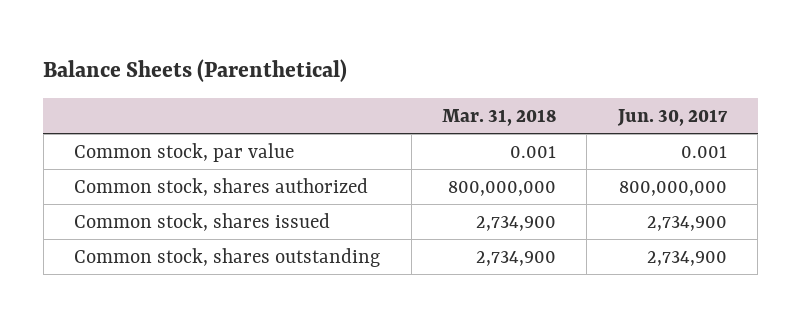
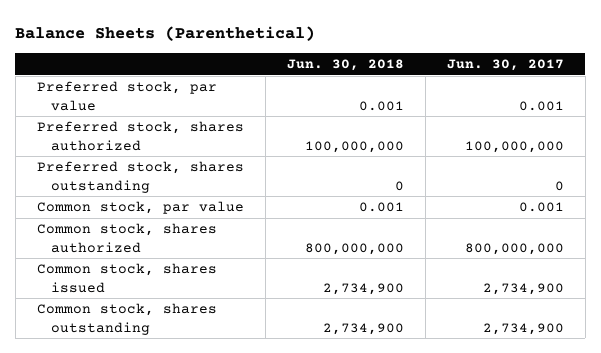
- | Mar. 31, 2018 | Jun. 30, 2017
+ | Jun. 30, 2018 | Jun. 30, 2017
+ Preferred stock, par value | 0.001 | 0.001
+ Preferred stock, shares authorized | 100,000,000 | 100,000,000
+ Preferred stock, shares outstanding | 0 | 0

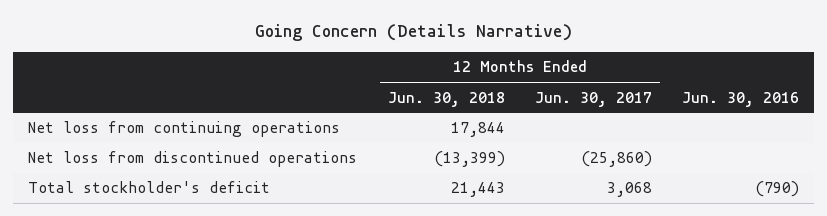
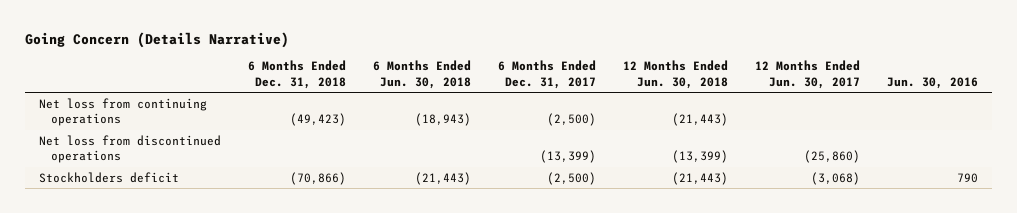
- | 12 Months Ended Jun. 30, 2018 | 12 Months Ended Jun. 30, 2017 | Jun. 30, 2016
+ | 6 Months Ended Dec. 31, 2018 | 6 Months Ended Jun. 30, 2018 | 6 Months Ended Dec. 31, 2017 | 12 Months Ended Jun. 30, 2018 | 12 Months Ended Jun. 30, 2017 | Jun. 30, 2016
- Net loss from continuing operations | 17,844 | |
+ Net loss from continuing operations | (49,423) | (18,943) | (2,500) | (21,443) | |
- Total stockholder's deficit | 21,443 | 3,068 | (790)
+ Stockholders deficit | (70,866) | (21,443) | (2,500) | (21,443) | (3,068) | 790

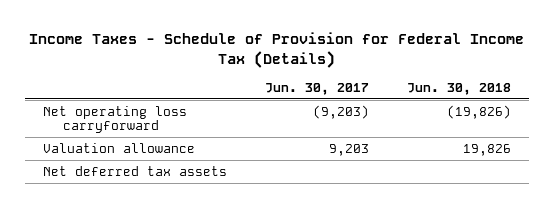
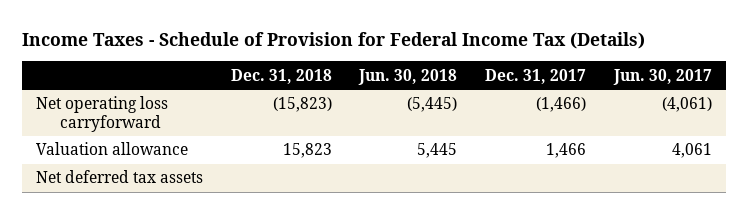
- | Jun. 30, 2017 | Jun. 30, 2018
+ | Dec. 31, 2018 | Jun. 30, 2018 | Dec. 31, 2017 | Jun. 30, 2017
- Net operating loss carryforward | (9,203) | (19,826)
- Valuation allowance | 9,203 | 19,826
+ Net operating loss carryforward | (15,823) | (5,445) | (1,466) | (4,061)
+ Valuation allowance | 15,823 | 5,445 | 1,466 | 4,061

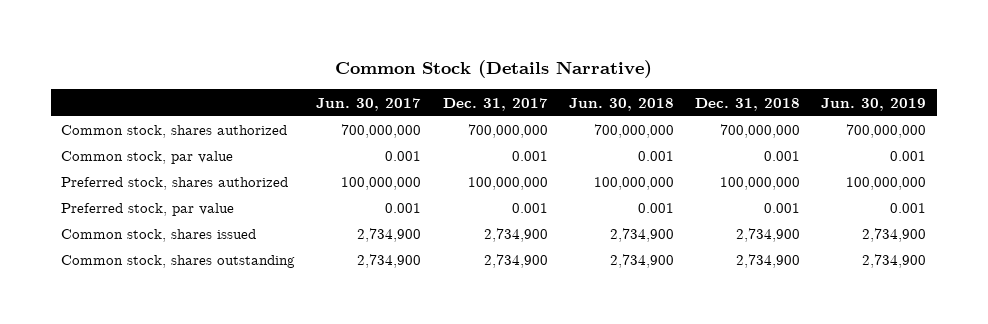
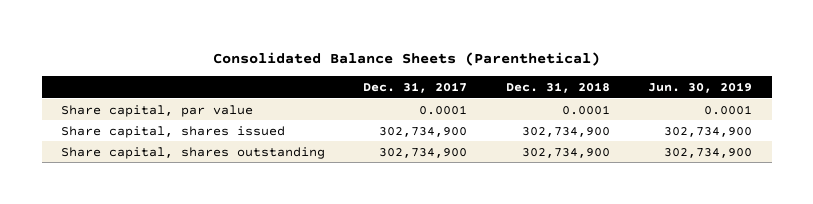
- Common Stock (Details Narrative)
+ Consolidated Balance Sheets (Parenthetical)
- | Jun. 30, 2017 | Dec. 31, 2017 | Jun. 30, 2018 | Dec. 31, 2018 | Jun. 30, 2019
+ | Dec. 31, 2017 | Dec. 31, 2018 | Jun. 30, 2019
- Common stock, shares authorized | 700,000,000 | 700,000,000 | 700,000,000 | 700,000,000 | 700,000,000
- Common stock, par value | 0.001 | 0.001 | 0.001 | 0.001 | 0.001
- Preferred stock, shares authorized | 100,000,000 | 100,000,000 | 100,000,000 | 100,000,000 | 100,000,000
- Preferred stock, par value | 0.001 | 0.001 | 0.001 | 0.001 | 0.001
- Common stock, shares issued | 2,734,900 | 2,734,900 | 2,734,900 | 2,734,900 | 2,734,900
- Common stock, shares outstanding | 2,734,900 | 2,734,900 | 2,734,900 | 2,734,900 | 2,734,900
+ Share capital, par value | 0.0001 | 0.0001 | 0.0001
+ Share capital, shares issued | 302,734,900 | 302,734,900 | 302,734,900
+ Share capital, shares outstanding | 302,734,900 | 302,734,900 | 302,734,900

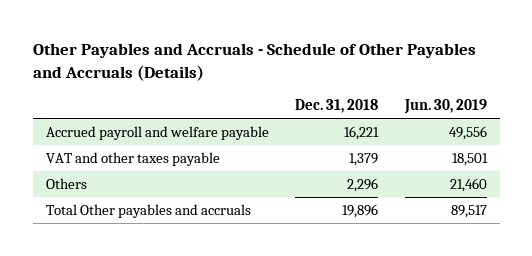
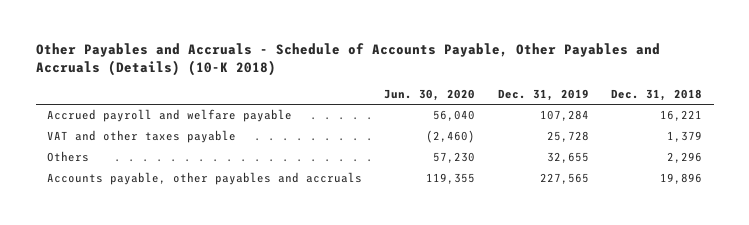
- Other Payables and Accruals - Schedule of Other Payables and Accruals (Details)
+ Other Payables and Accruals - Schedule of Accounts Payable, Other Payables and Accruals (Details) (10-K 2018)
- | Dec. 31, 2018 | Jun. 30, 2019
+ | Jun. 30, 2020 | Dec. 31, 2019 | Dec. 31, 2018
- Total Other payables and accruals | 19,896 | 89,517
+ Accounts payable, other payables and accruals | 119,355 | 227,565 | 19,896

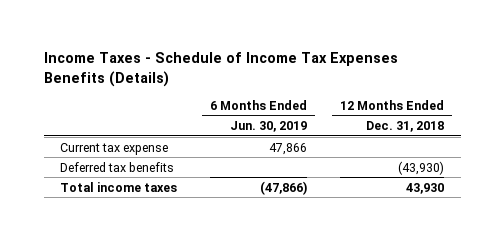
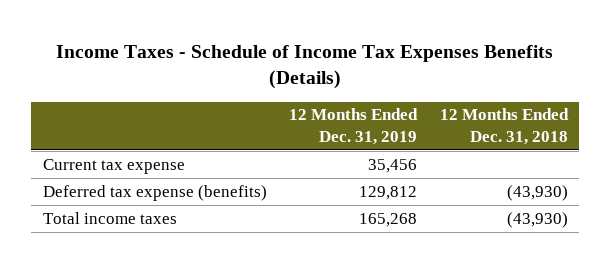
- | 6 Months Ended Jun. 30, 2019 | 12 Months Ended Dec. 31, 2018
+ | 12 Months Ended Dec. 31, 2019 | 12 Months Ended Dec. 31, 2018
- Deferred tax benefits | | (43,930)
- Total income taxes | (47,866) | 43,930
+ Deferred tax expense (benefits) | 129,812 | (43,930)
+ Total income taxes | 165,268 | (43,930)

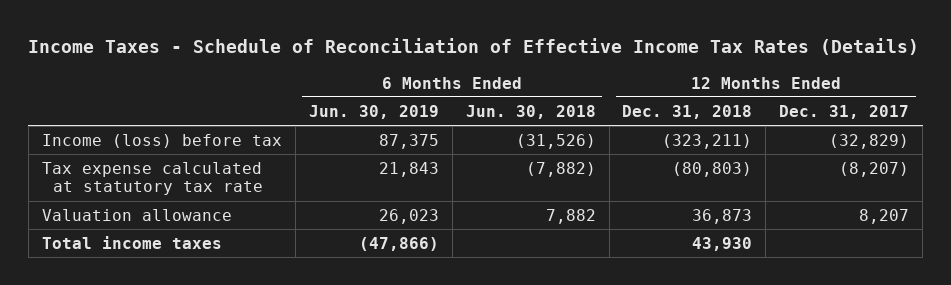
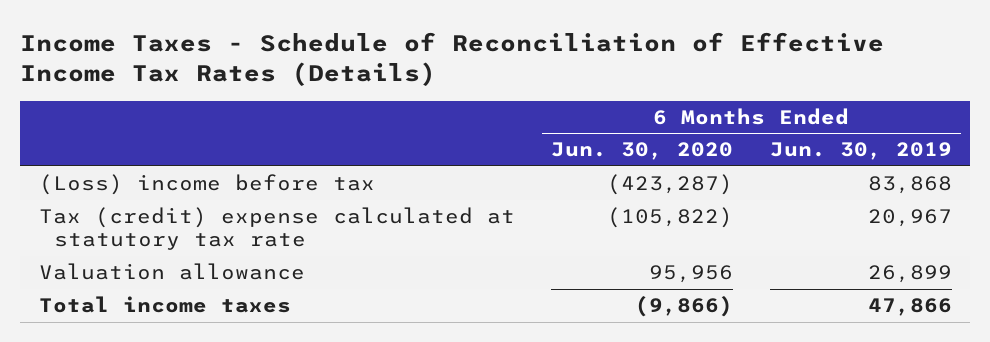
- | 6 Months Ended Jun. 30, 2019 | 6 Months Ended Jun. 30, 2018 | 12 Months Ended Dec. 31, 2018 | 12 Months Ended Dec. 31, 2017
+ | 6 Months Ended Jun. 30, 2020 | 6 Months Ended Jun. 30, 2019
- Income (loss) before tax | 87,375 | (31,526) | (323,211) | (32,829)
- Tax expense calculated at statutory tax rate | 21,843 | (7,882) | (80,803) | (8,207)
- Valuation allowance | 26,023 | 7,882 | 36,873 | 8,207
- Total income taxes | (47,866) | | 43,930 |
+ (Loss) income before tax | (423,287) | 83,868
+ Tax (credit) expense calculated at statutory tax rate | (105,822) | 20,967
+ Valuation allowance | 95,956 | 26,899
+ Total income taxes | (9,866) | 47,866

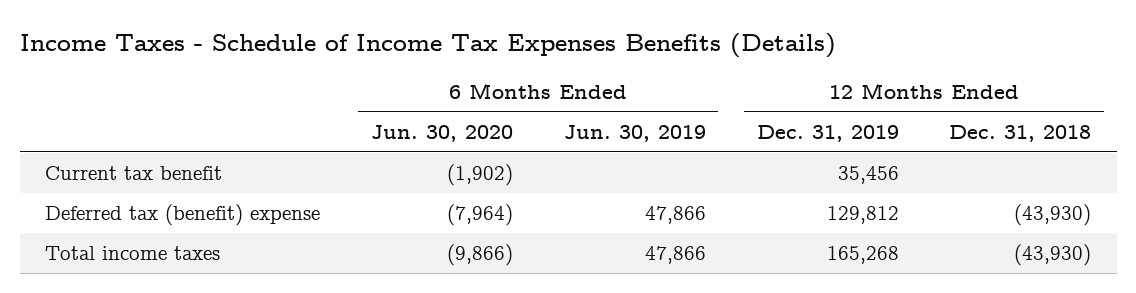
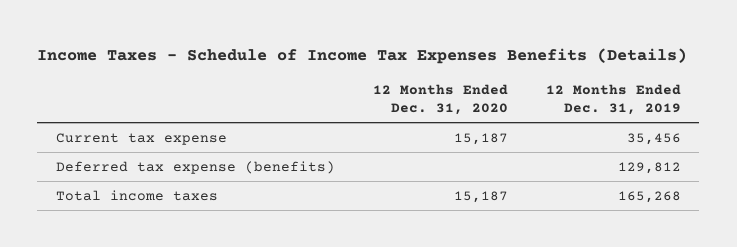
- | 6 Months Ended Jun. 30, 2020 | 6 Months Ended Jun. 30, 2019 | 12 Months Ended Dec. 31, 2019 | 12 Months Ended Dec. 31, 2018
+ | 12 Months Ended Dec. 31, 2020 | 12 Months Ended Dec. 31, 2019
- Current tax benefit | (1,902) | | 35,456 |
- Deferred tax (benefit) expense | (7,964) | 47,866 | 129,812 | (43,930)
+ Current tax expense | 15,187 | 35,456
+ Deferred tax expense (benefits) | | 129,812

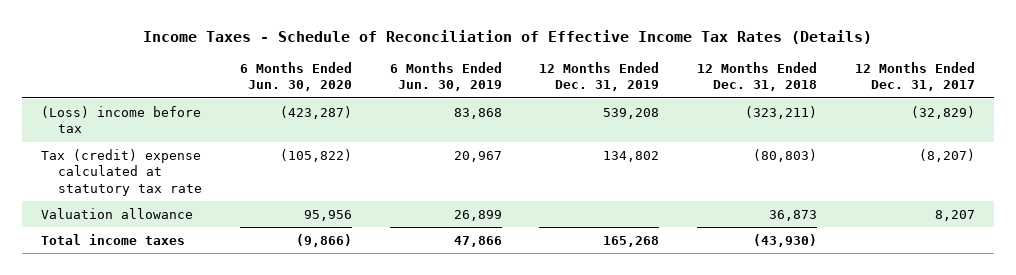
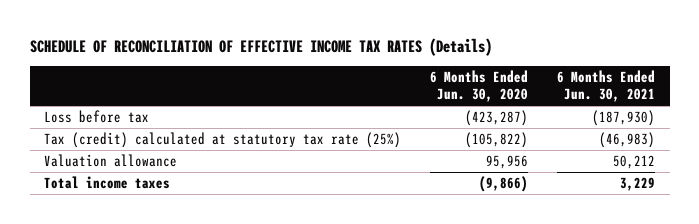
- Income Taxes - Schedule of Reconciliation of Effective Income Tax Rates (Details)
+ SCHEDULE OF RECONCILIATION OF EFFECTIVE INCOME TAX RATES (Details)
- | 6 Months Ended Jun. 30, 2020 | 6 Months Ended Jun. 30, 2019 | 12 Months Ended Dec. 31, 2019 | 12 Months Ended Dec. 31, 2018 | 12 Months Ended Dec. 31, 2017
+ | 6 Months Ended Jun. 30, 2020 | 6 Months Ended Jun. 30, 2021
- (Loss) income before tax | (423,287) | 83,868 | 539,208 | (323,211) | (32,829)
- Tax (credit) expense calculated at statutory tax rate | (105,822) | 20,967 | 134,802 | (80,803) | (8,207)
+ Loss before tax | (423,287) | (187,930)
+ Tax (credit) calculated at statutory tax rate (25%) | (105,822) | (46,983)

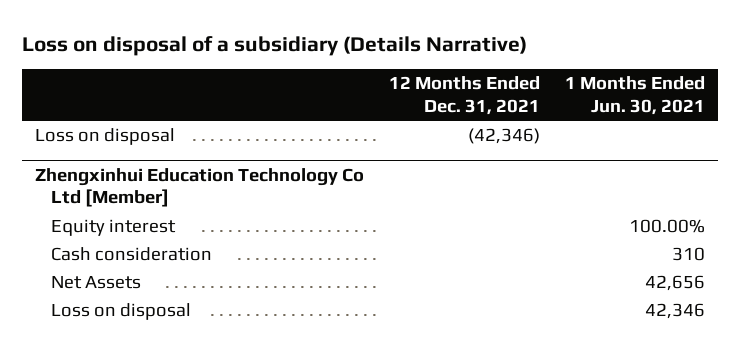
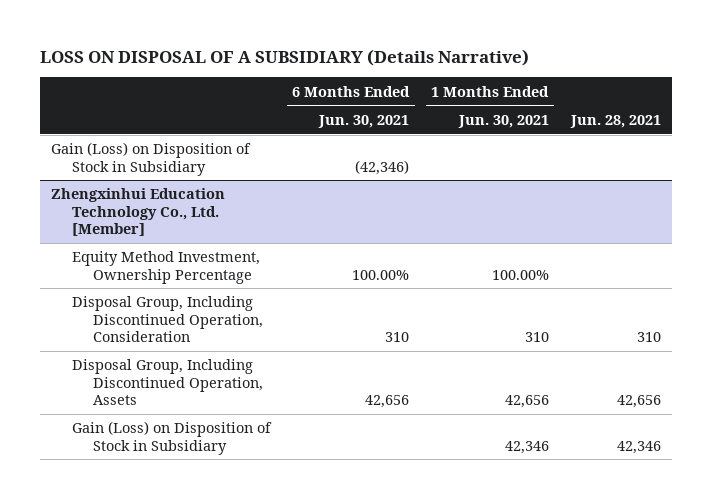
- Loss on disposal of a subsidiary (Details Narrative)
+ LOSS ON DISPOSAL OF A SUBSIDIARY (Details Narrative)
- | 12 Months Ended Dec. 31, 2021 | 1 Months Ended Jun. 30, 2021
+ | 6 Months Ended Jun. 30, 2021 | 1 Months Ended Jun. 30, 2021 | Jun. 28, 2021
- Loss on disposal | (42,346) |
- Zhengxinhui Education Technology Co Ltd [Member]
- Equity interest | | 100.00%
- Cash consideration | | 310
- Net Assets | | 42,656
- Loss on disposal | | 42,346
+ Gain (Loss) on Disposition of Stock in Subsidiary | (42,346) | |
+ Zhengxinhui Education Technology Co., Ltd. [Member]
+ Equity Method Investment, Ownership Percentage | 100.00% | 100.00% |
+ Disposal Group, Including Discontinued Operation, Consideration | 310 | 310 | 310
+ Disposal Group, Including Discontinued Operation, Assets | 42,656 | 42,656 | 42,656
+ Gain (Loss) on Disposition of Stock in Subsidiary | | 42,346 | 42,346

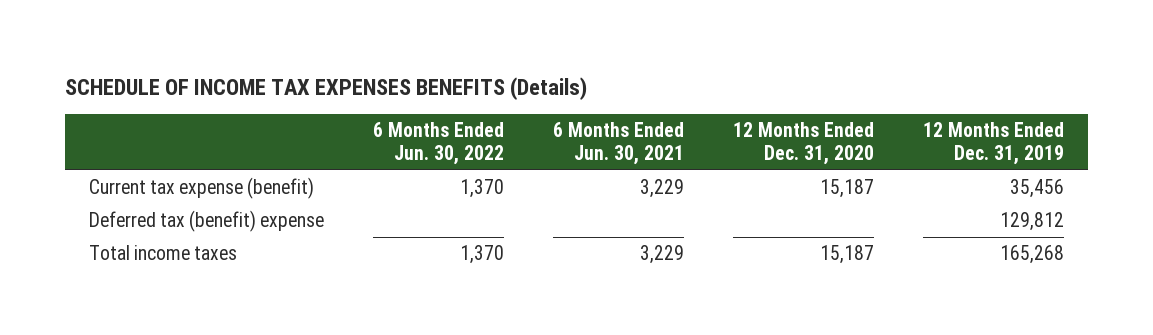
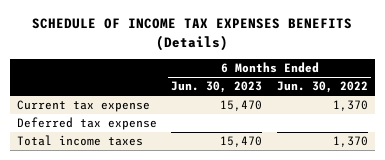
- | 6 Months Ended Jun. 30, 2022 | 6 Months Ended Jun. 30, 2021 | 12 Months Ended Dec. 31, 2020 | 12 Months Ended Dec. 31, 2019
+ | 6 Months Ended Jun. 30, 2023 | 6 Months Ended Jun. 30, 2022
- Current tax expense (benefit) | 1,370 | 3,229 | 15,187 | 35,456
- Deferred tax (benefit) expense | | | | 129,812
+ Current tax expense | 15,470 | 1,370
+ Deferred tax expense

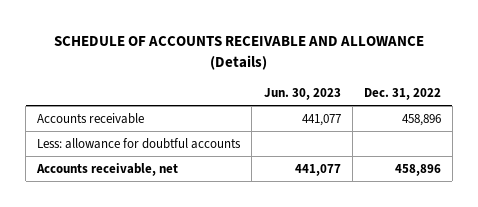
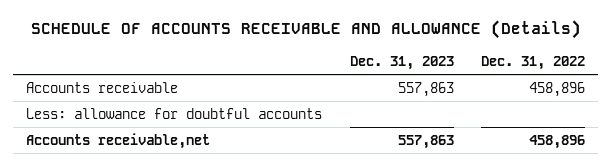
- | Jun. 30, 2023 | Dec. 31, 2022
+ | Dec. 31, 2023 | Dec. 31, 2022
- Accounts receivable, net | 441,077 | 458,896
+ Accounts receivable,net | 557,863 | 458,896

